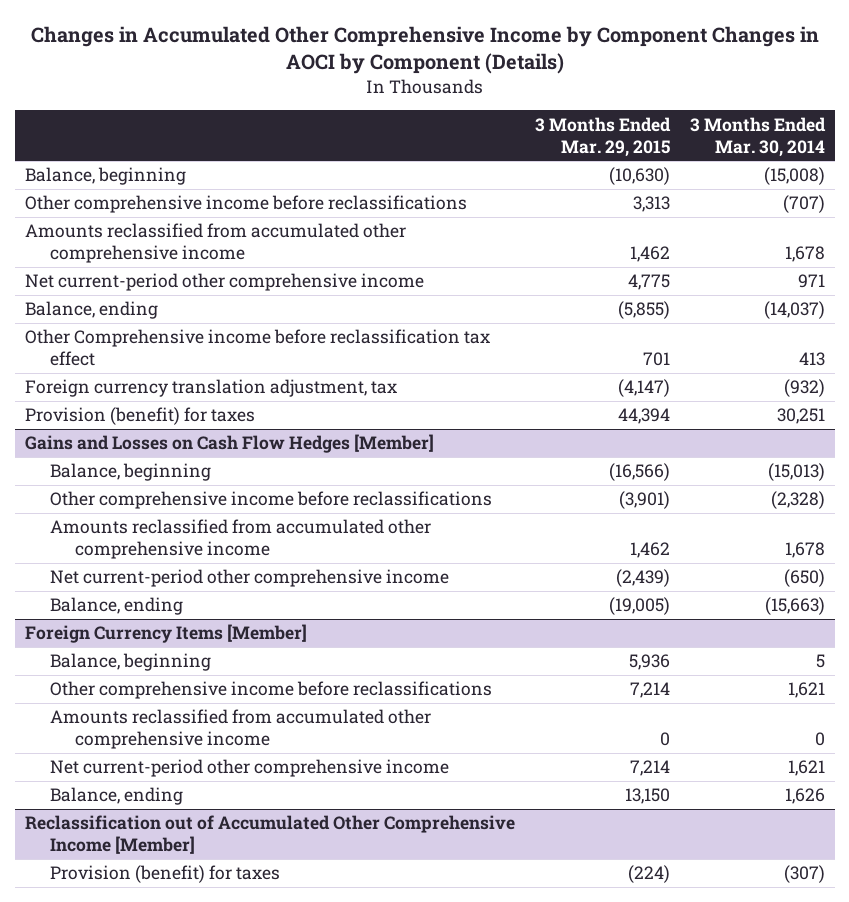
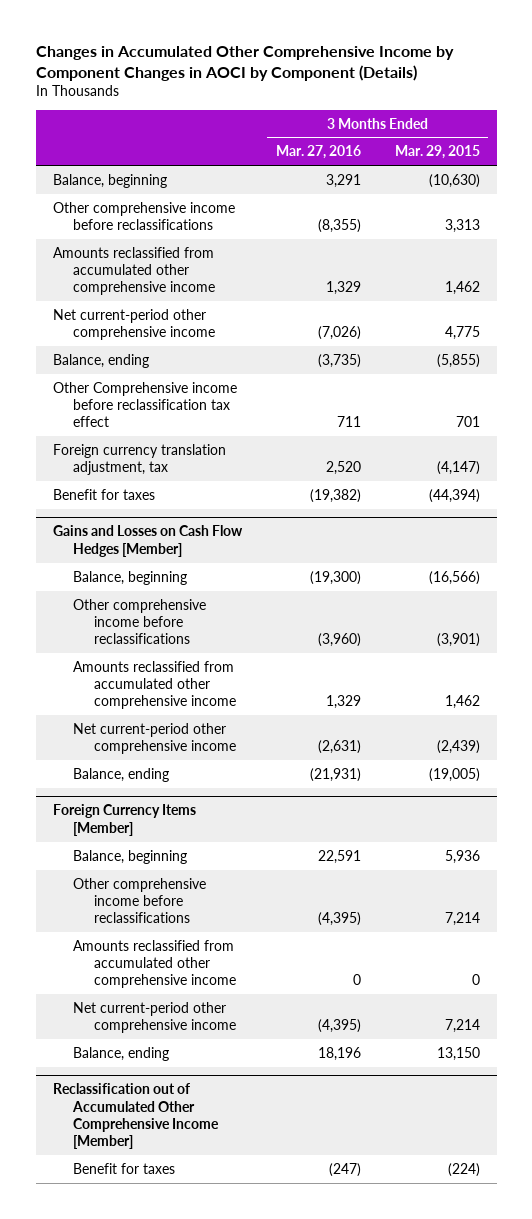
- | 3 Months Ended Mar. 29, 2015 | 3 Months Ended Mar. 30, 2014
+ | 3 Months Ended Mar. 27, 2016 | 3 Months Ended Mar. 29, 2015
- Provision (benefit) for taxes | 44,394 | 30,251
+ Benefit for taxes | (19,382) | (44,394)
@ Reclassification out of Accumulated Other Comprehensive Income [Member]
- Provision (benefit) for taxes | (224) | (307)
+ Benefit for taxes | (247) | (224)

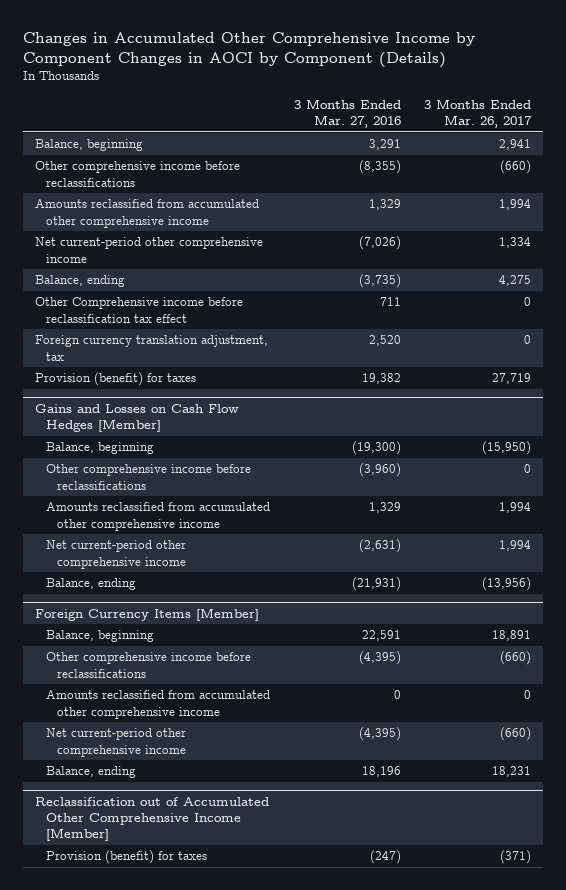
- | 3 Months Ended Mar. 27, 2016 | 3 Months Ended Mar. 29, 2015
+ | 3 Months Ended Mar. 27, 2016 | 3 Months Ended Mar. 26, 2017
- Benefit for taxes | (19,382) | (44,394)
+ Provision (benefit) for taxes | 19,382 | 27,719
@ Reclassification out of Accumulated Other Comprehensive Income [Member]
- Benefit for taxes | (247) | (224)
+ Provision (benefit) for taxes | (247) | (371)

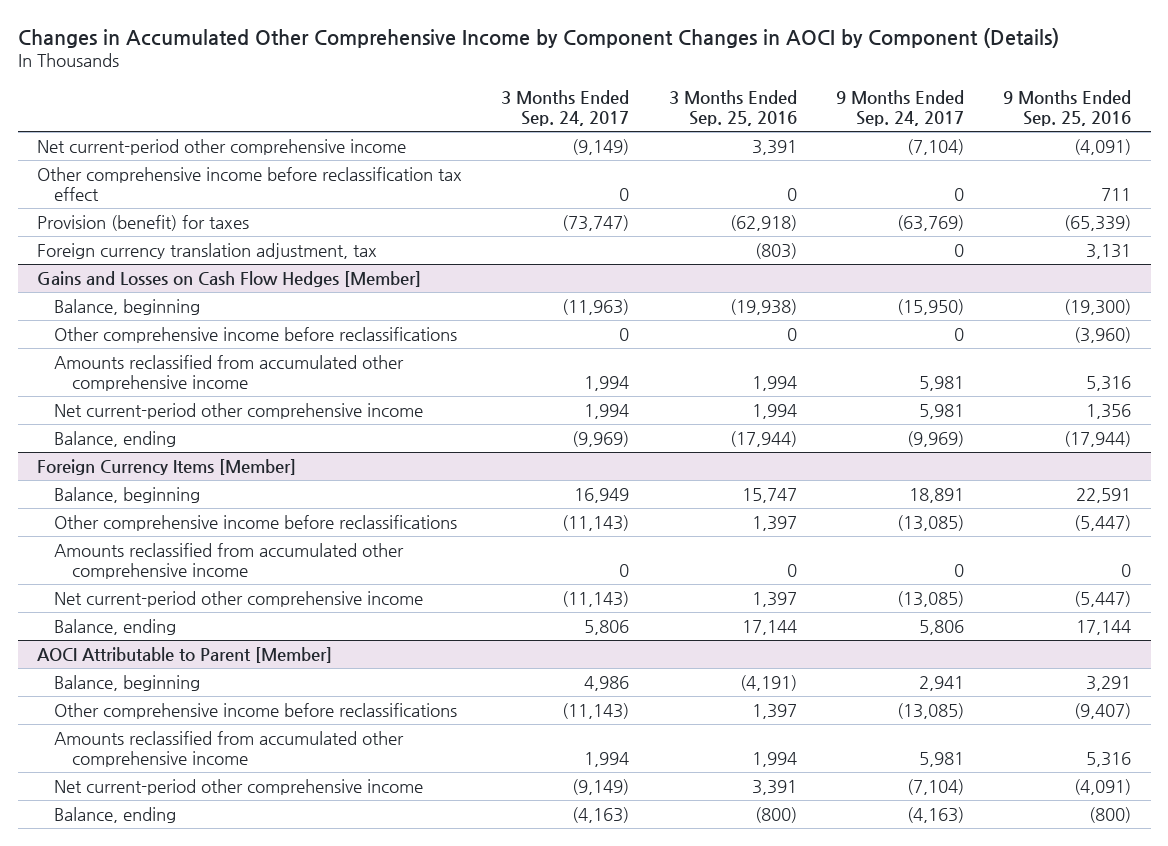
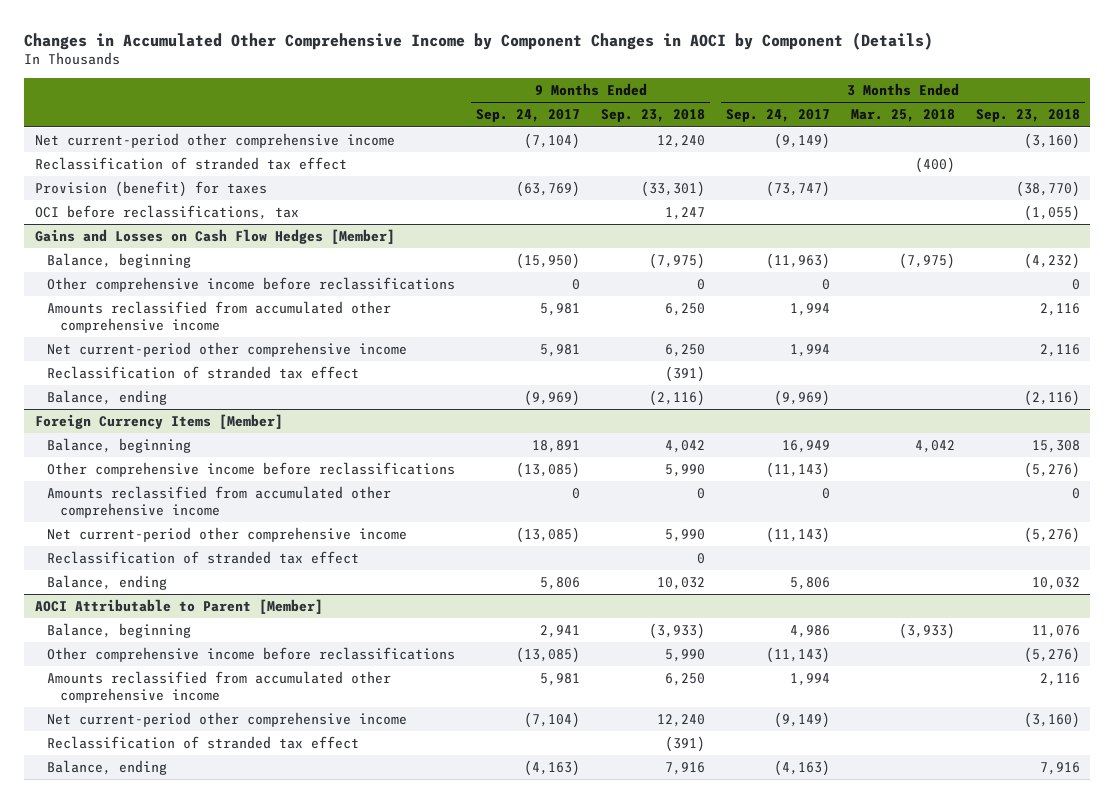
- | 3 Months Ended Sep. 24, 2017 | 3 Months Ended Sep. 25, 2016 | 9 Months Ended Sep. 24, 2017 | 9 Months Ended Sep. 25, 2016
+ | 9 Months Ended Sep. 24, 2017 | 9 Months Ended Sep. 23, 2018 | 3 Months Ended Sep. 24, 2017 | 3 Months Ended Mar. 25, 2018 | 3 Months Ended Sep. 23, 2018
- Other comprehensive income before reclassification tax effect | 0 | 0 | 0 | 711
+ Reclassification of stranded tax effect | | | | (400) |
- Foreign currency translation adjustment, tax | | (803) | 0 | 3,131
+ OCI before reclassifications, tax | | 1,247 | | | (1,055)
@ Gains and Losses on Cash Flow Hedges [Member]
+ Reclassification of stranded tax effect | | (391) | | |
@ Foreign Currency Items [Member]
+ Reclassification of stranded tax effect | | 0 | | |
@ AOCI Attributable to Parent [Member]
+ Reclassification of stranded tax effect | | (391) | | |

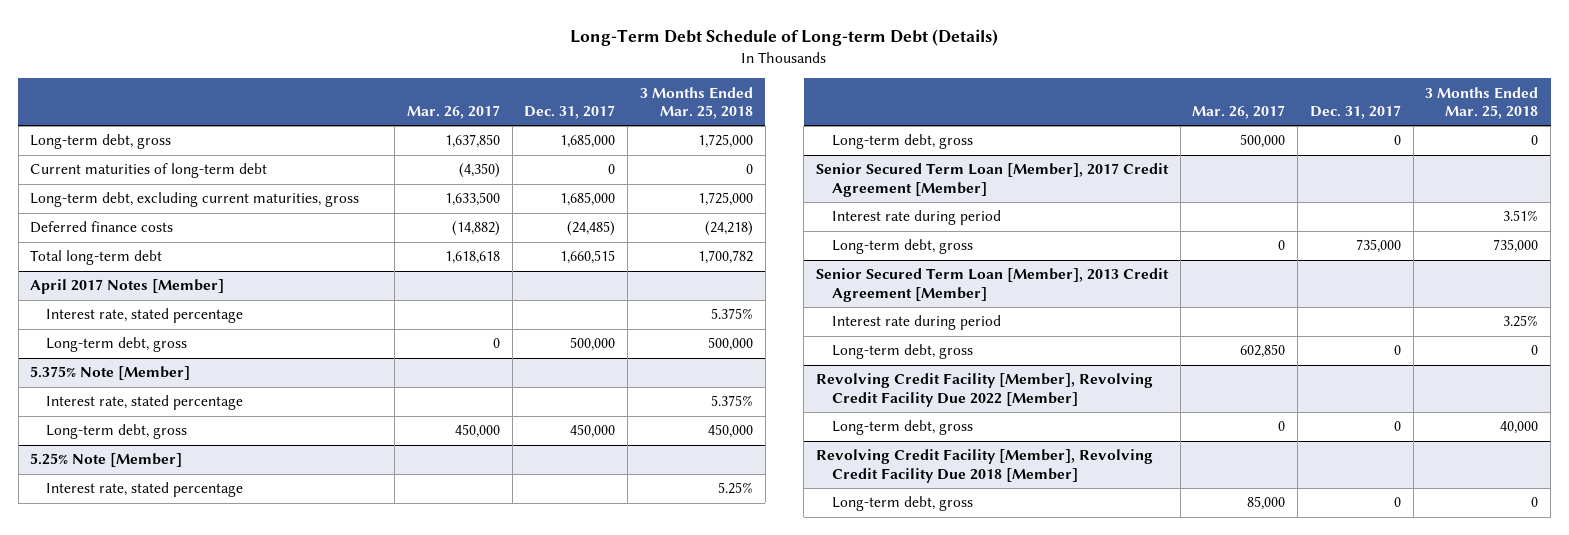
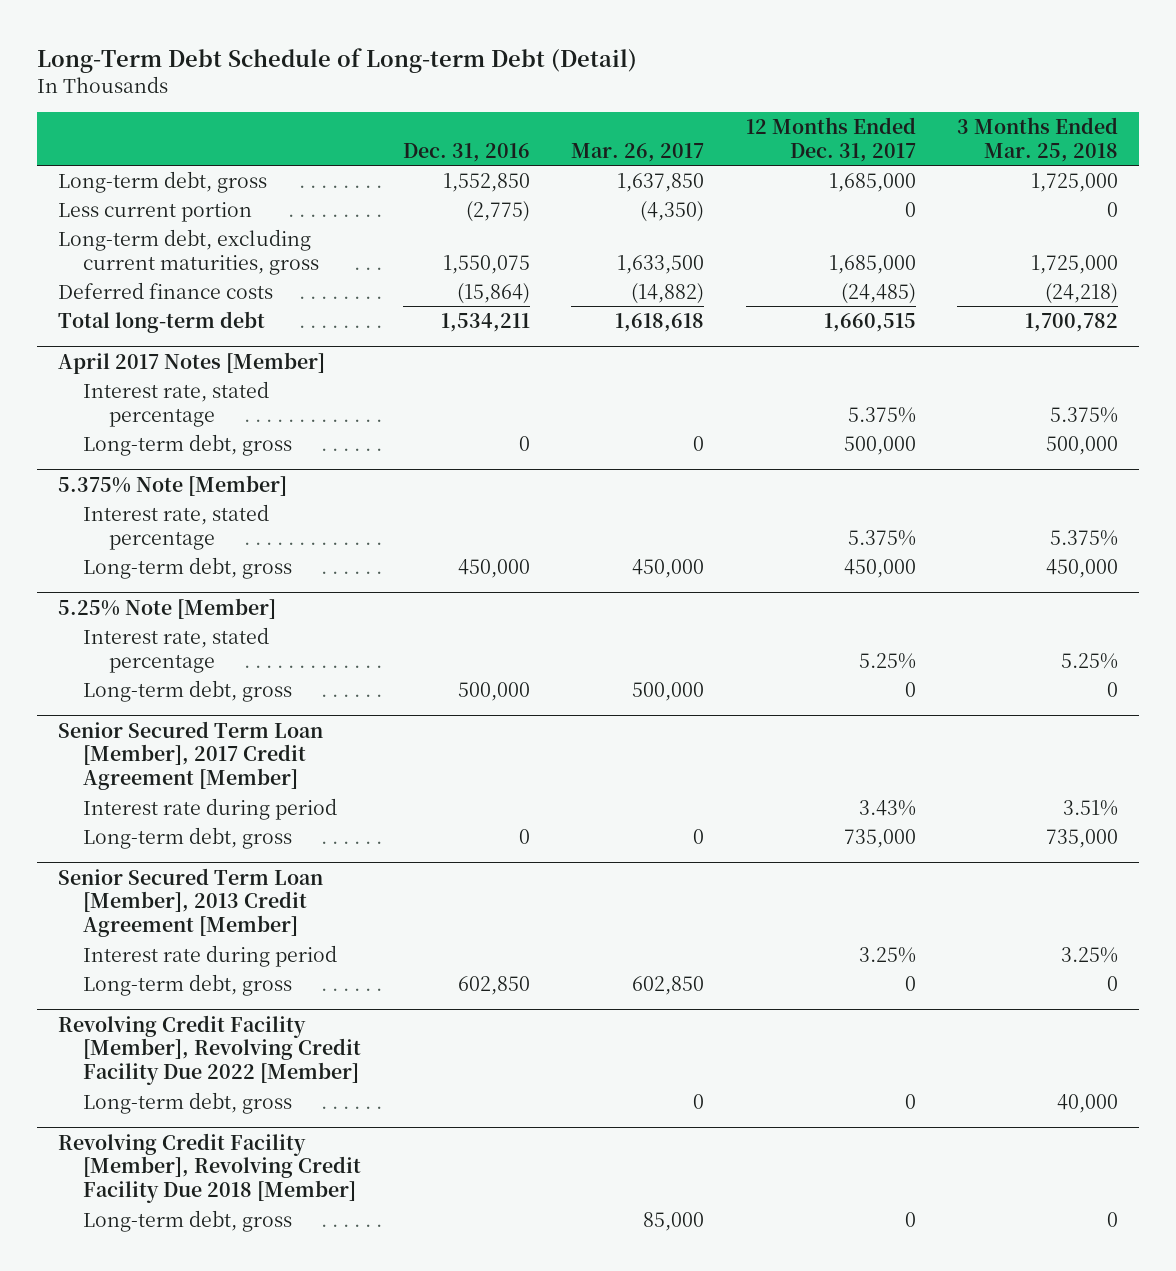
- Long-Term Debt Schedule of Long-term Debt (Details)
+ Long-Term Debt Schedule of Long-term Debt (Detail)
- | Mar. 26, 2017 | Dec. 31, 2017 | 3 Months Ended Mar. 25, 2018
+ | Dec. 31, 2016 | Mar. 26, 2017 | 12 Months Ended Dec. 31, 2017 | 3 Months Ended Mar. 25, 2018
- Current maturities of long-term debt | (4,350) | 0 | 0
+ Less current portion | (2,775) | (4,350) | 0 | 0

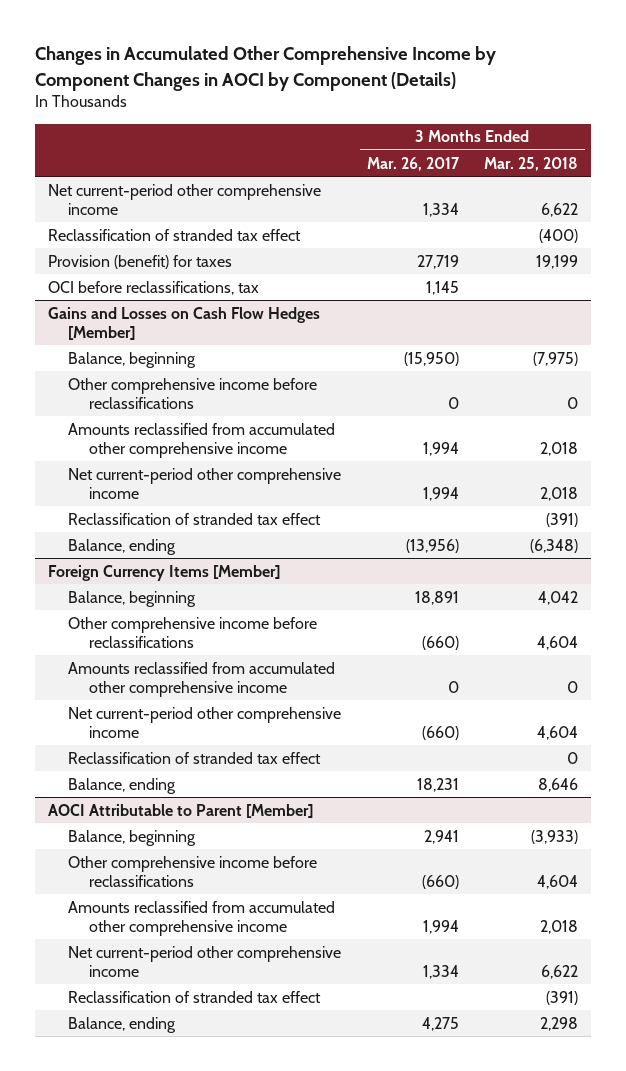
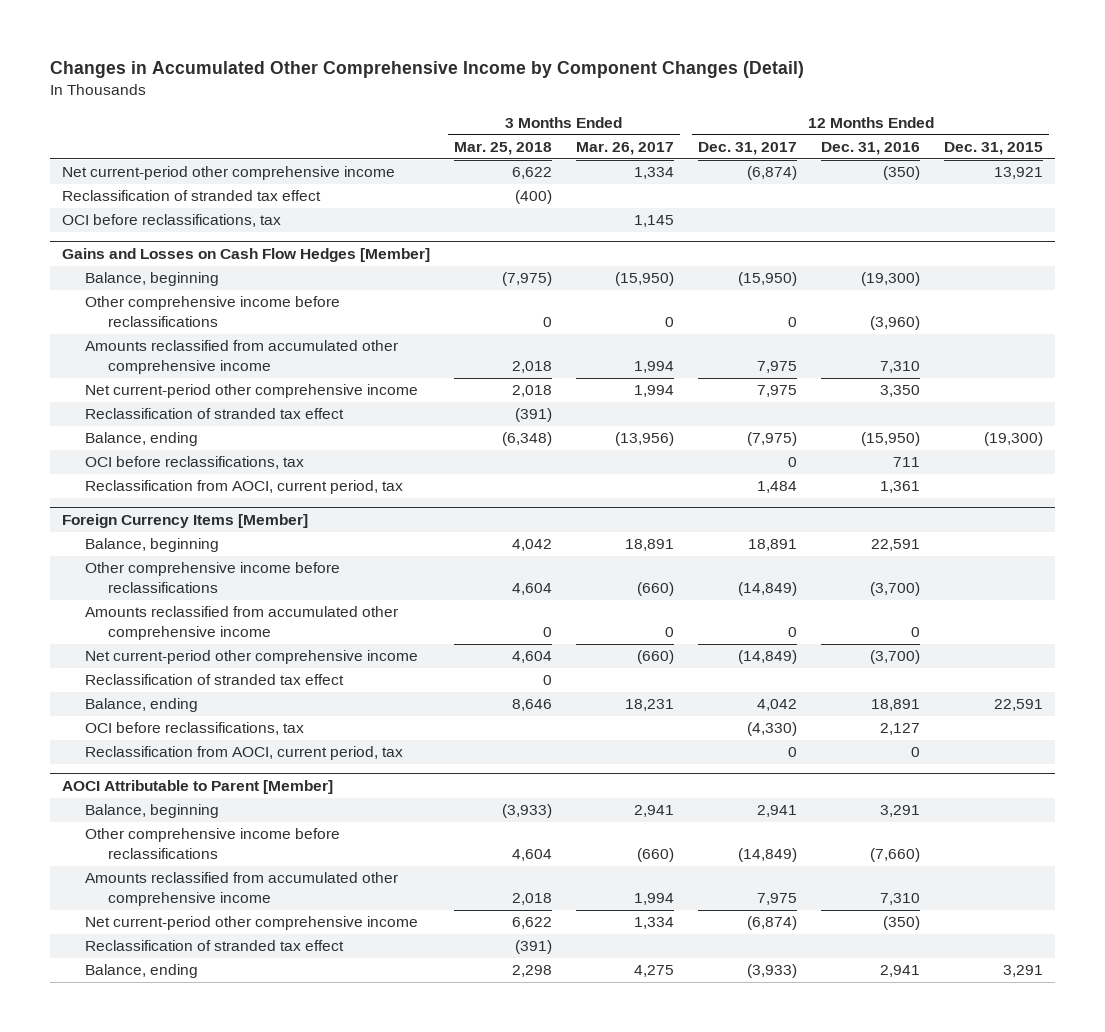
- Changes in Accumulated Other Comprehensive Income by Component Changes in AOCI by Component (Details)
+ Changes in Accumulated Other Comprehensive Income by Component Changes (Detail)
- | 3 Months Ended Mar. 26, 2017 | 3 Months Ended Mar. 25, 2018
+ | 3 Months Ended Mar. 25, 2018 | 3 Months Ended Mar. 26, 2017 | 12 Months Ended Dec. 31, 2017 | 12 Months Ended Dec. 31, 2016 | 12 Months Ended Dec. 31, 2015
- Provision (benefit) for taxes | 27,719 | 19,199
@ Gains and Losses on Cash Flow Hedges [Member]
+ OCI before reclassifications, tax | | | 0 | 711 |
+ Reclassification from AOCI, current period, tax | | | 1,484 | 1,361 |
@ Foreign Currency Items [Member]
+ OCI before reclassifications, tax | | | (4,330) | 2,127 |
+ Reclassification from AOCI, current period, tax | | | 0 | 0 |

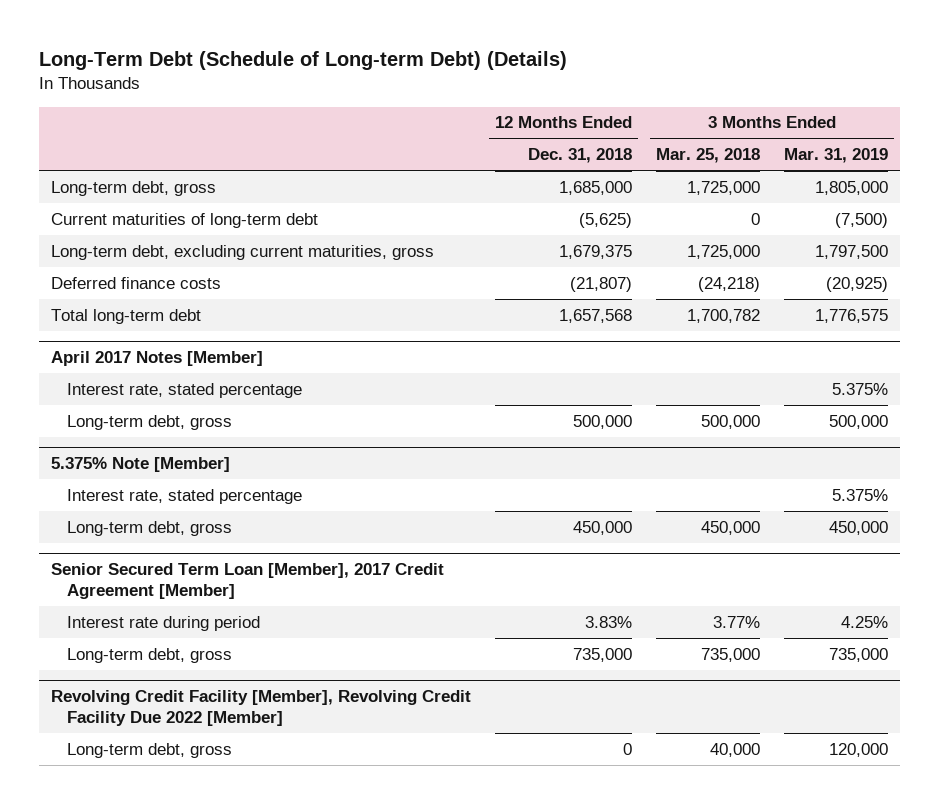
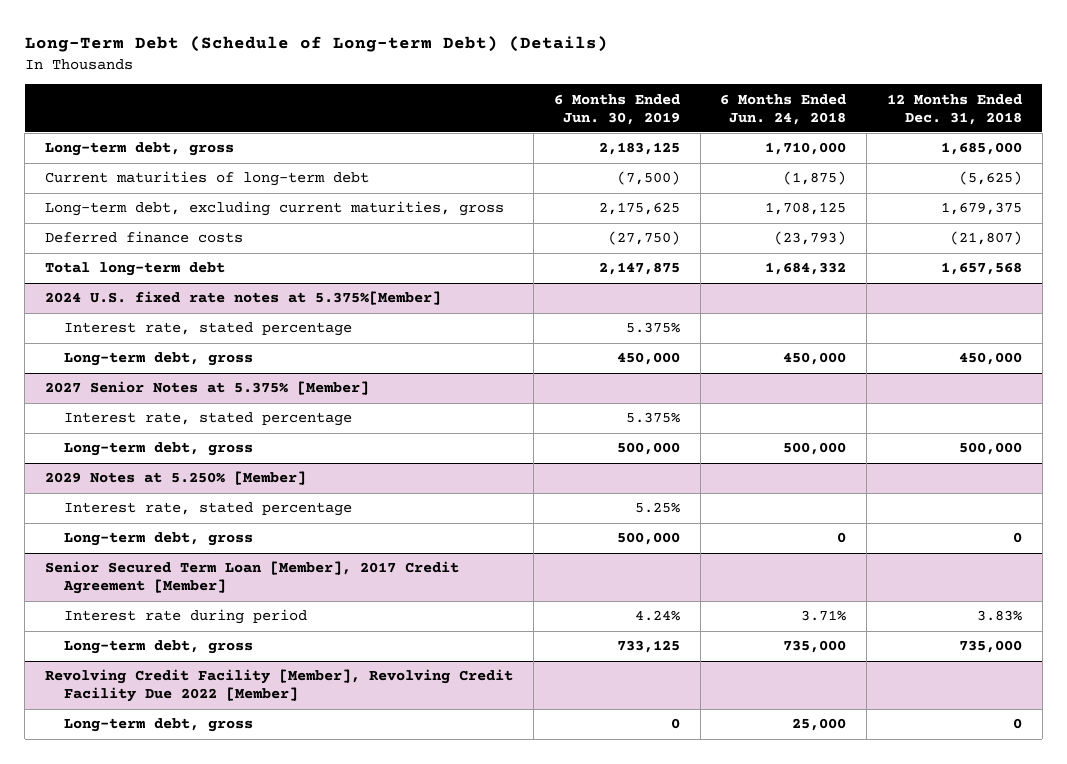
- | 12 Months Ended Dec. 31, 2018 | 3 Months Ended Mar. 25, 2018 | 3 Months Ended Mar. 31, 2019
+ | 6 Months Ended Jun. 30, 2019 | 6 Months Ended Jun. 24, 2018 | 12 Months Ended Dec. 31, 2018
- April 2017 Notes [Member]
+ 2024 U.S. fixed rate notes at 5.375%[Member]
+ Long-term debt, gross | 450,000 | 450,000 | 450,000
+ 2027 Senior Notes at 5.375% [Member]
+ Interest rate, stated percentage | 5.375% | |
- 5.375% Note [Member]
+ 2029 Notes at 5.250% [Member]
- Long-term debt, gross | 450,000 | 450,000 | 450,000
+ Long-term debt, gross | 500,000 | 0 | 0

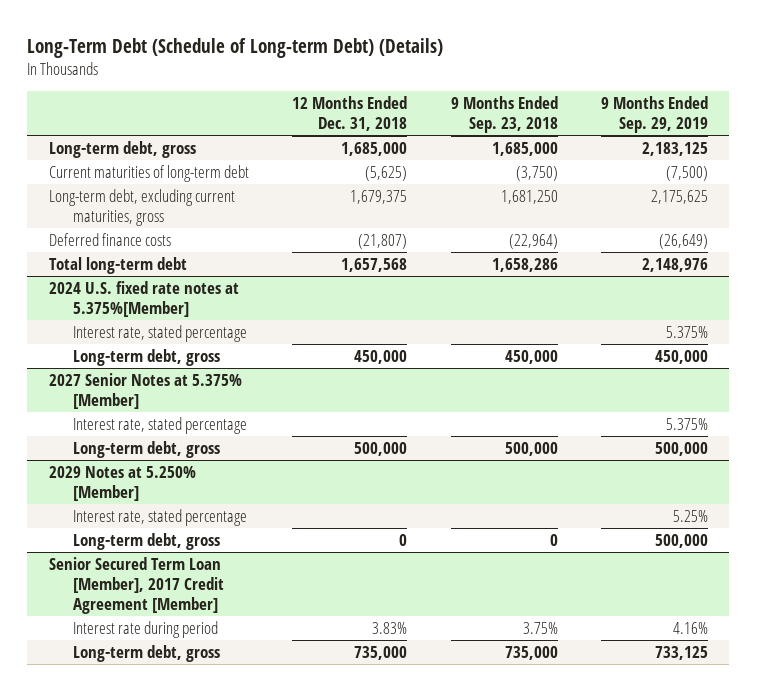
- | 6 Months Ended Jun. 30, 2019 | 6 Months Ended Jun. 24, 2018 | 12 Months Ended Dec. 31, 2018
+ | 12 Months Ended Dec. 31, 2018 | 9 Months Ended Sep. 23, 2018 | 9 Months Ended Sep. 29, 2019
- Revolving Credit Facility [Member], Revolving Credit Facility Due 2022 [Member]
- Long-term debt, gross | 0 | 25,000 | 0

